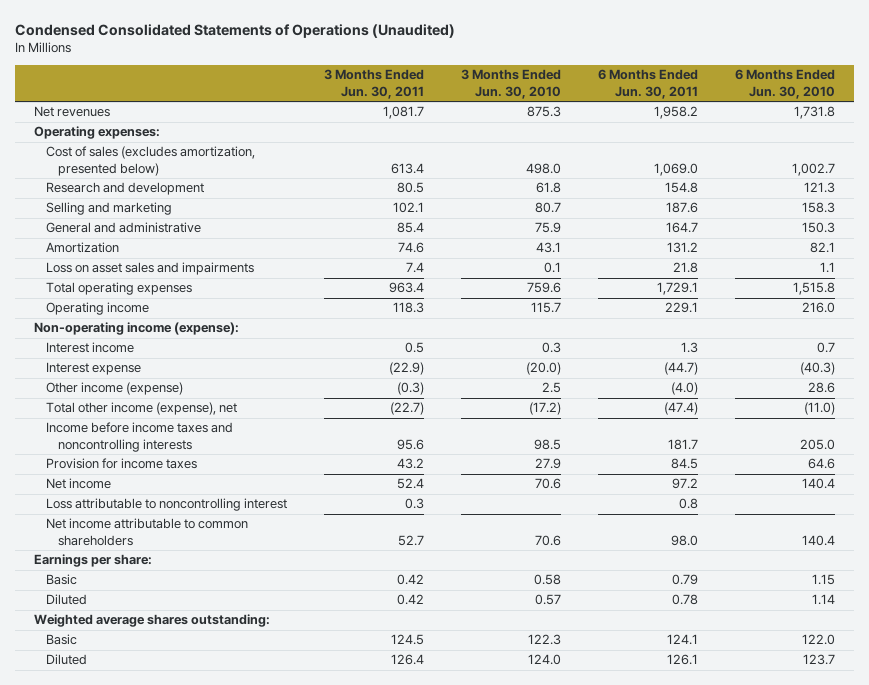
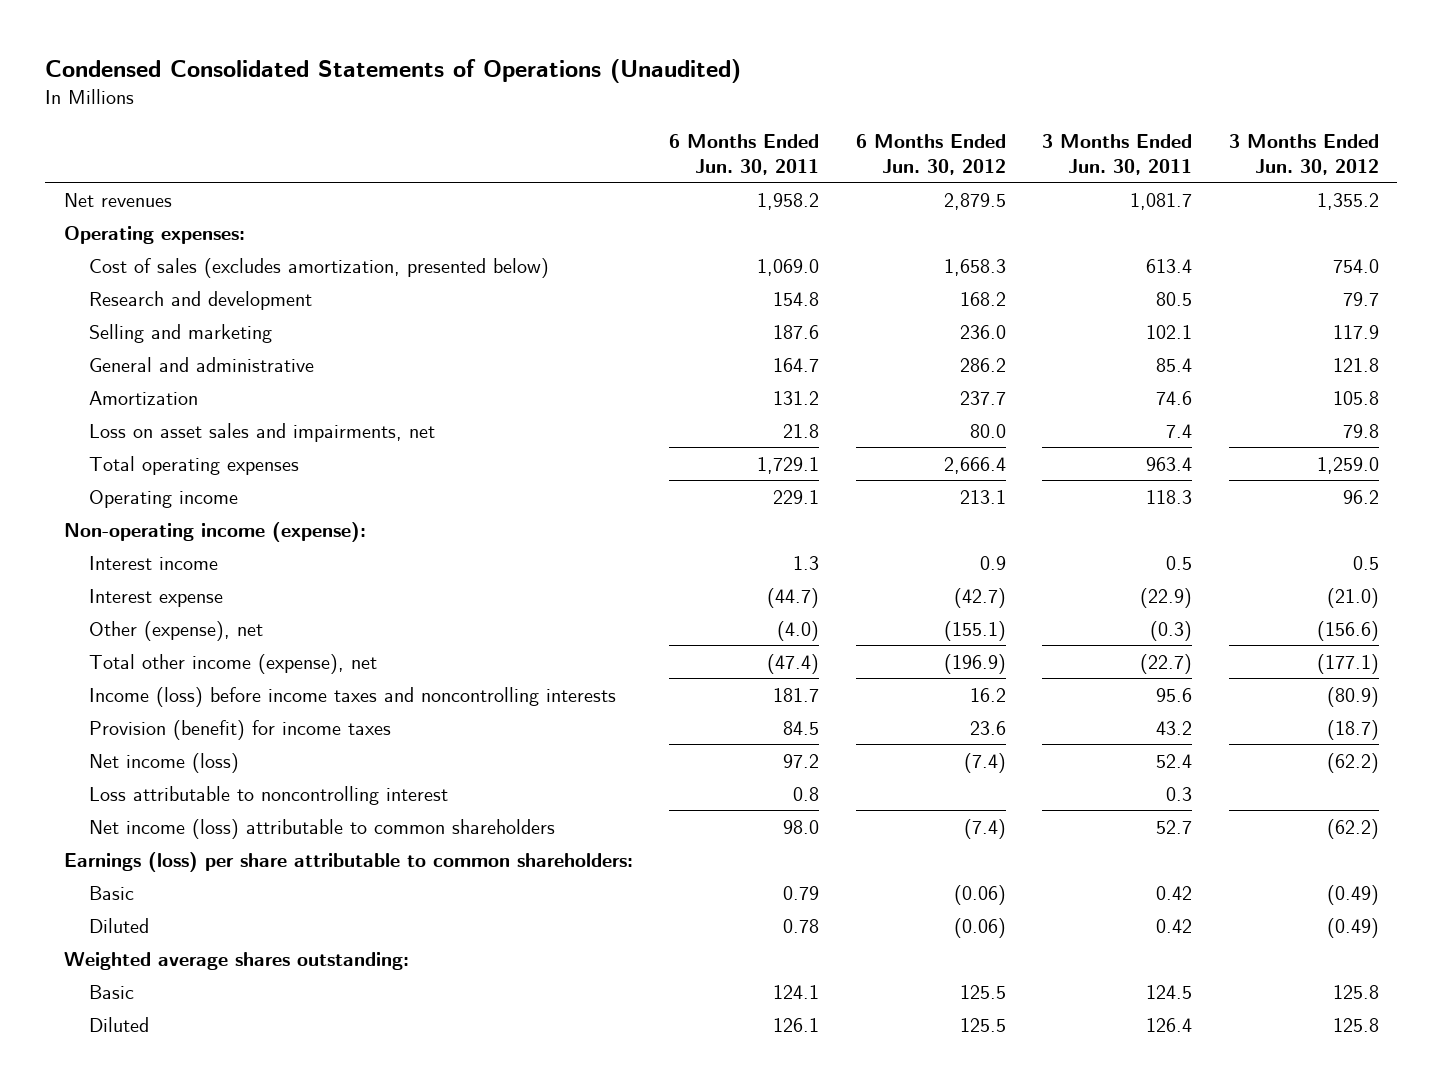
- | 3 Months Ended Jun. 30, 2011 | 3 Months Ended Jun. 30, 2010 | 6 Months Ended Jun. 30, 2011 | 6 Months Ended Jun. 30, 2010
+ | 6 Months Ended Jun. 30, 2011 | 6 Months Ended Jun. 30, 2012 | 3 Months Ended Jun. 30, 2011 | 3 Months Ended Jun. 30, 2012
- Loss on asset sales and impairments | 7.4 | 0.1 | 21.8 | 1.1
+ Loss on asset sales and impairments, net | 21.8 | 80.0 | 7.4 | 79.8
- Other income (expense) | (0.3) | 2.5 | (4.0) | 28.6
+ Other (expense), net | (4.0) | (155.1) | (0.3) | (156.6)
- Income before income taxes and noncontrolling interests | 95.6 | 98.5 | 181.7 | 205.0
- Provision for income taxes | 43.2 | 27.9 | 84.5 | 64.6
- Net income | 52.4 | 70.6 | 97.2 | 140.4
+ Income (loss) before income taxes and noncontrolling interests | 181.7 | 16.2 | 95.6 | (80.9)
+ Provision (benefit) for income taxes | 84.5 | 23.6 | 43.2 | (18.7)
+ Net income (loss) | 97.2 | (7.4) | 52.4 | (62.2)
- Net income attributable to common shareholders | 52.7 | 70.6 | 98.0 | 140.4
- Earnings per share:
+ Net income (loss) attributable to common shareholders | 98.0 | (7.4) | 52.7 | (62.2)
+ Earnings (loss) per share attributable to common shareholders:

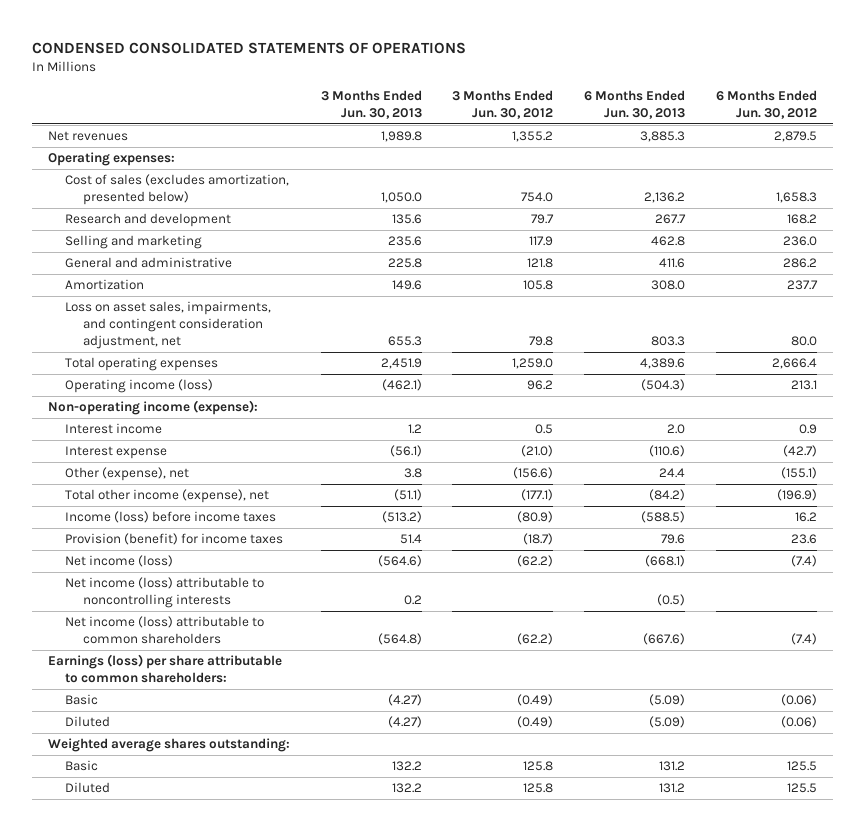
- Condensed Consolidated Statements of Operations (Unaudited)
+ CONDENSED CONSOLIDATED STATEMENTS OF OPERATIONS
- | 6 Months Ended Jun. 30, 2011 | 6 Months Ended Jun. 30, 2012 | 3 Months Ended Jun. 30, 2011 | 3 Months Ended Jun. 30, 2012
+ | 3 Months Ended Jun. 30, 2013 | 3 Months Ended Jun. 30, 2012 | 6 Months Ended Jun. 30, 2013 | 6 Months Ended Jun. 30, 2012
- Loss on asset sales and impairments, net | 21.8 | 80.0 | 7.4 | 79.8
+ Loss on asset sales, impairments, and contingent consideration adjustment, net | 655.3 | 79.8 | 803.3 | 80.0
- Operating income | 229.1 | 213.1 | 118.3 | 96.2
+ Operating income (loss) | (462.1) | 96.2 | (504.3) | 213.1
- Income (loss) before income taxes and noncontrolling interests | 181.7 | 16.2 | 95.6 | (80.9)
+ Income (loss) before income taxes | (513.2) | (80.9) | (588.5) | 16.2
- Loss attributable to noncontrolling interest | 0.8 | | 0.3 |
+ Net income (loss) attributable to noncontrolling interests | 0.2 | | (0.5) |

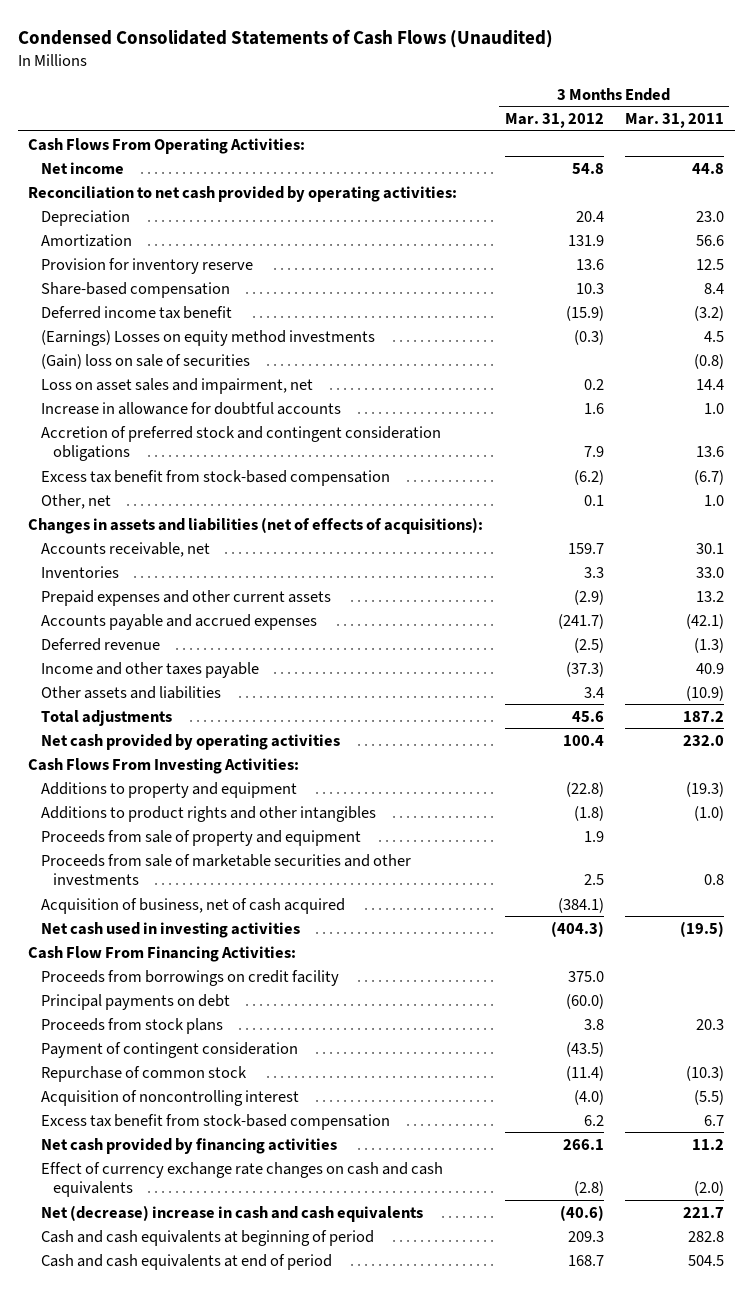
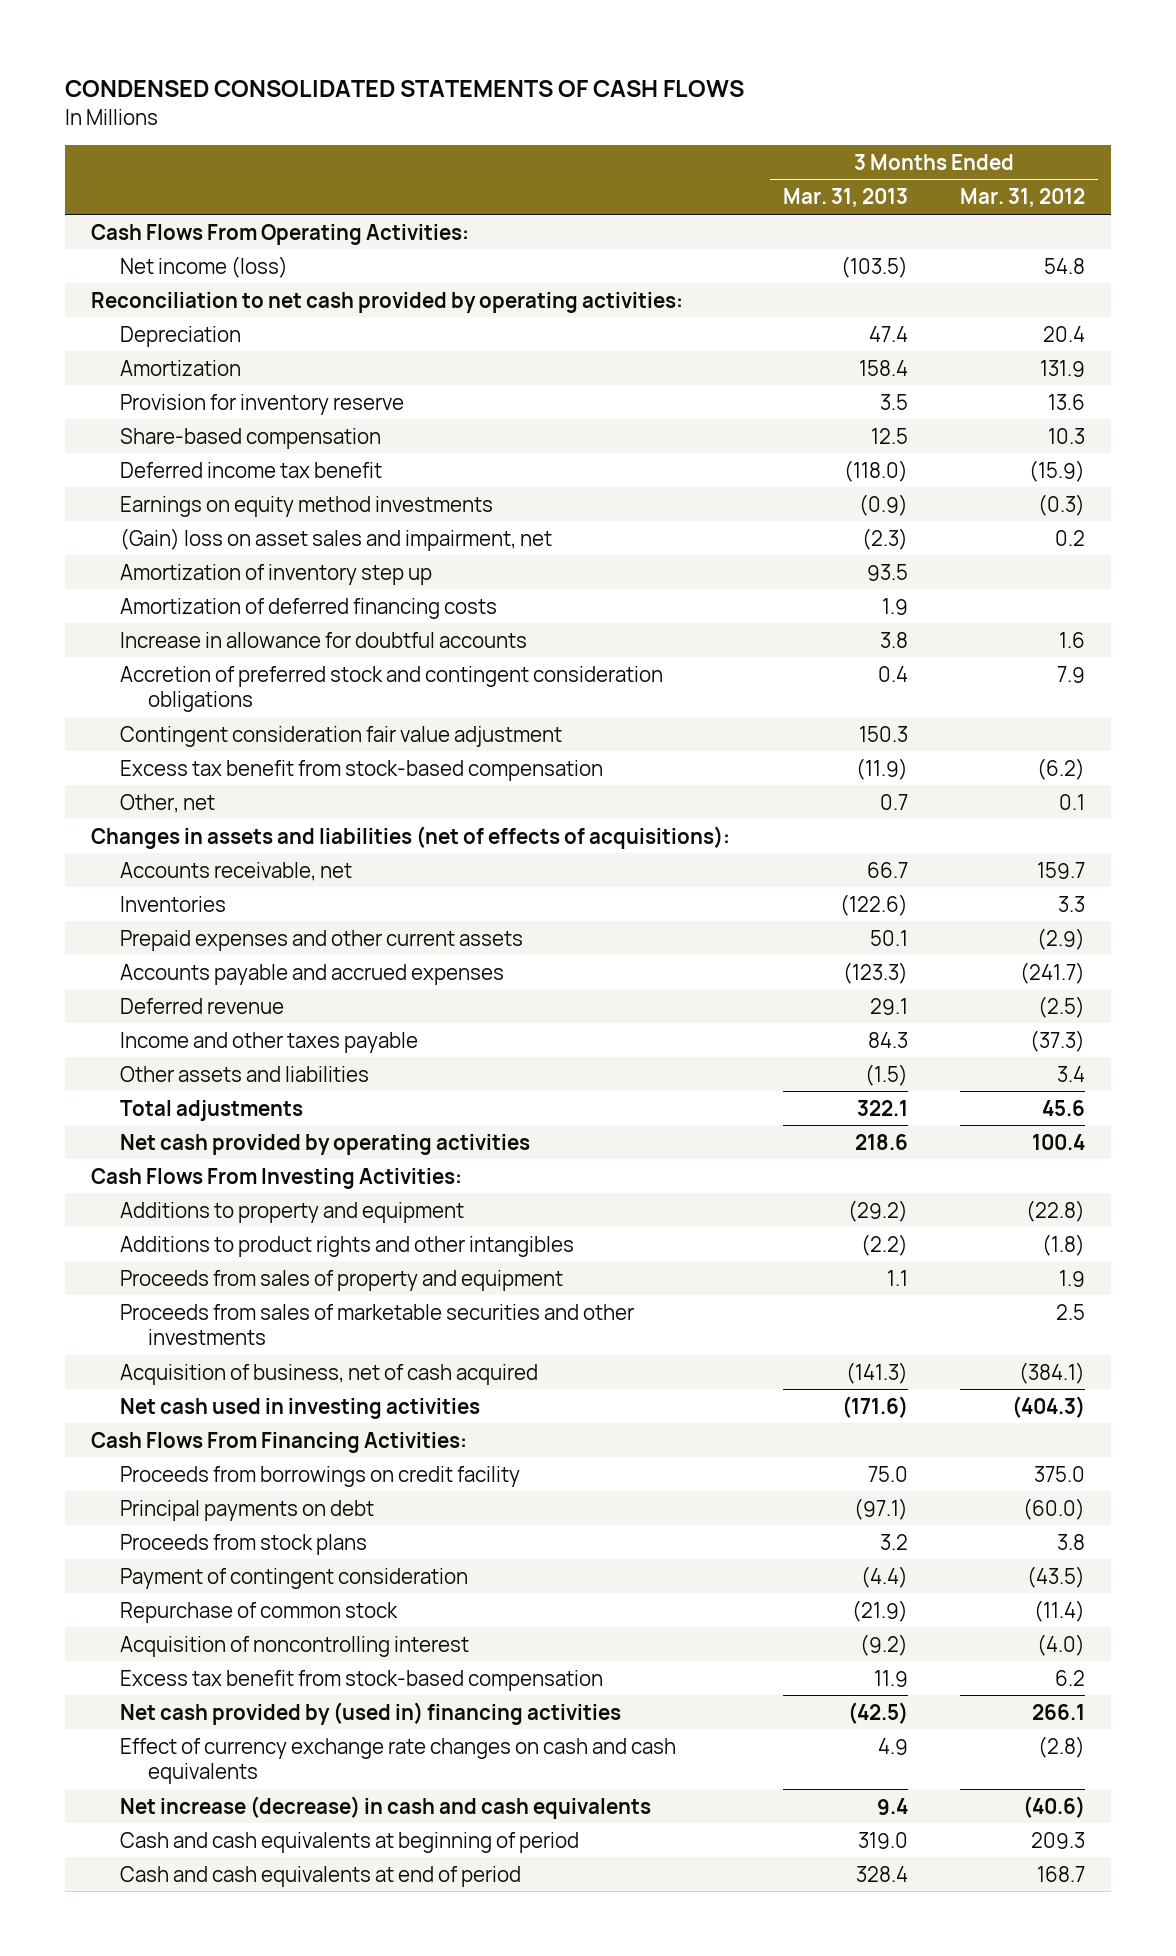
- Condensed Consolidated Statements of Cash Flows (Unaudited)
+ CONDENSED CONSOLIDATED STATEMENTS OF CASH FLOWS
- | 3 Months Ended Mar. 31, 2012 | 3 Months Ended Mar. 31, 2011
+ | 3 Months Ended Mar. 31, 2013 | 3 Months Ended Mar. 31, 2012
- Net income | 54.8 | 44.8
+ Net income (loss) | (103.5) | 54.8
- (Earnings) Losses on equity method investments | (0.3) | 4.5
- (Gain) loss on sale of securities | | (0.8)
- Loss on asset sales and impairment, net | 0.2 | 14.4
+ Earnings on equity method investments | (0.9) | (0.3)
+ (Gain) loss on asset sales and impairment, net | (2.3) | 0.2
+ Amortization of inventory step up | 93.5 |
+ Amortization of deferred financing costs | 1.9 |
+ Contingent consideration fair value adjustment | 150.3 |
- Proceeds from sale of property and equipment | 1.9 |
- Proceeds from sale of marketable securities and other investments | 2.5 | 0.8
+ Proceeds from sales of property and equipment | 1.1 | 1.9
+ Proceeds from sales of marketable securities and other investments | | 2.5
- Cash Flow From Financing Activities:
+ Cash Flows From Financing Activities:
- Net cash provided by financing activities | 266.1 | 11.2
+ Net cash provided by (used in) financing activities | (42.5) | 266.1
- Net (decrease) increase in cash and cash equivalents | (40.6) | 221.7
+ Net increase (decrease) in cash and cash equivalents | 9.4 | (40.6)

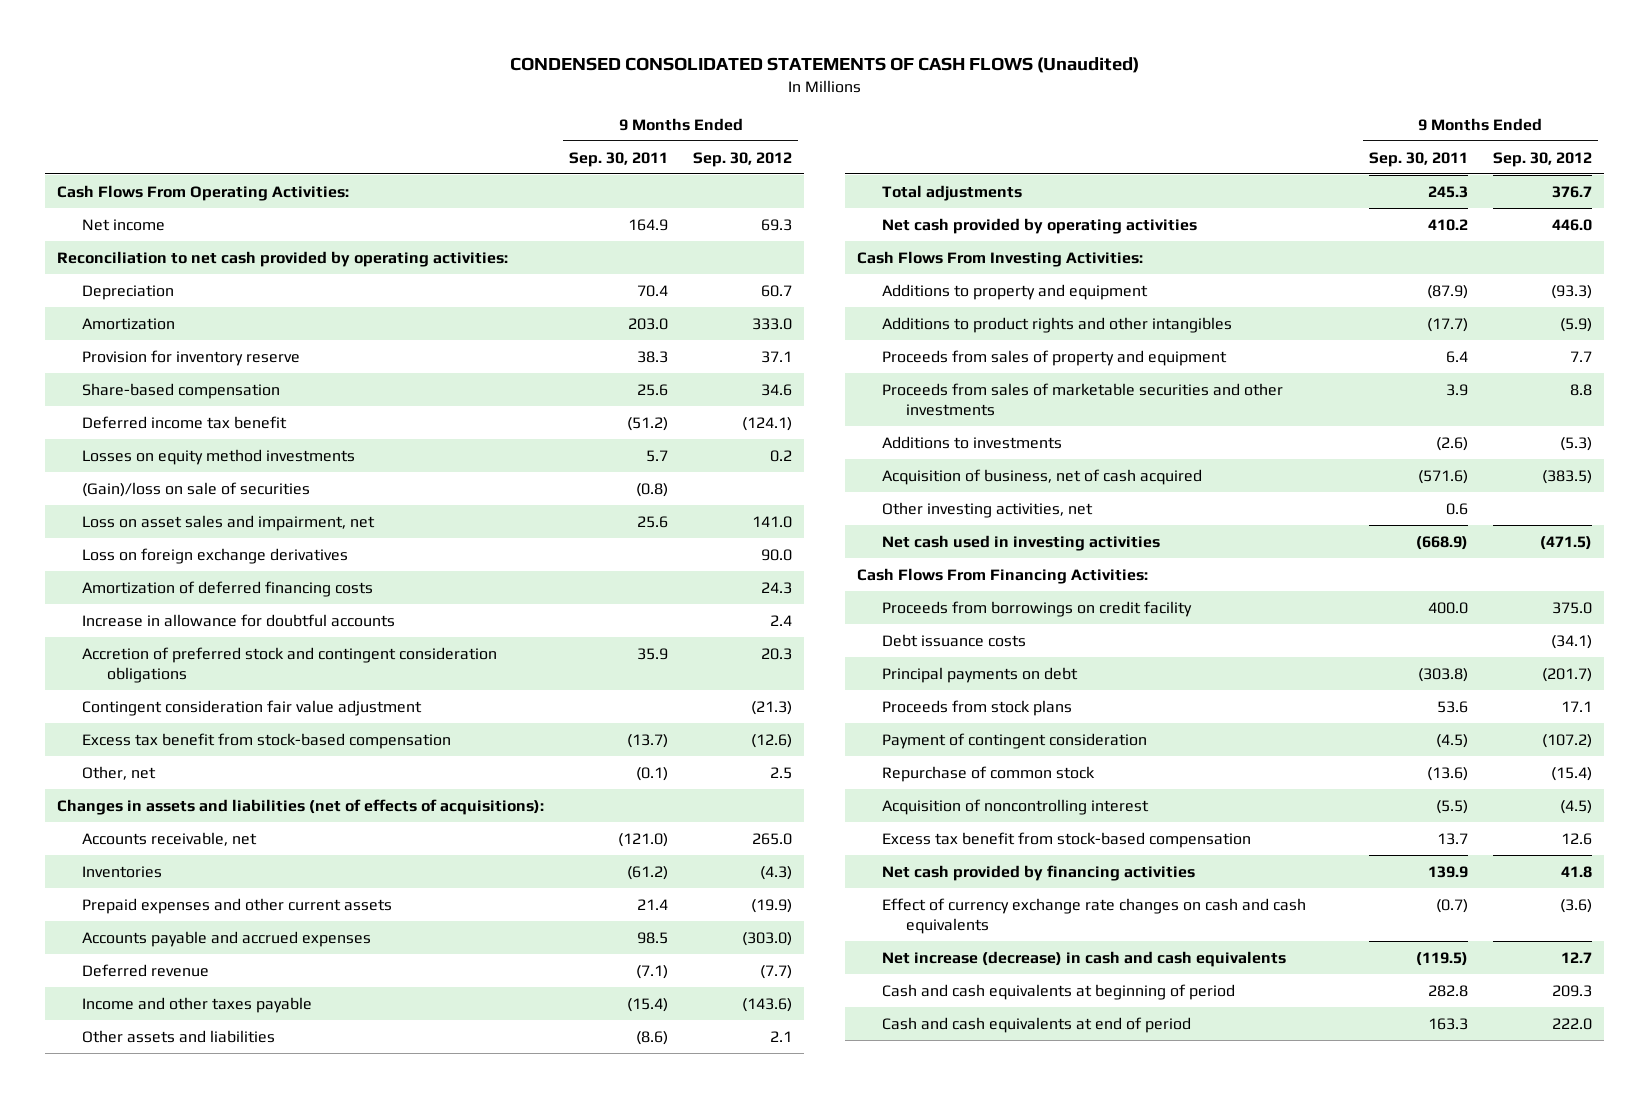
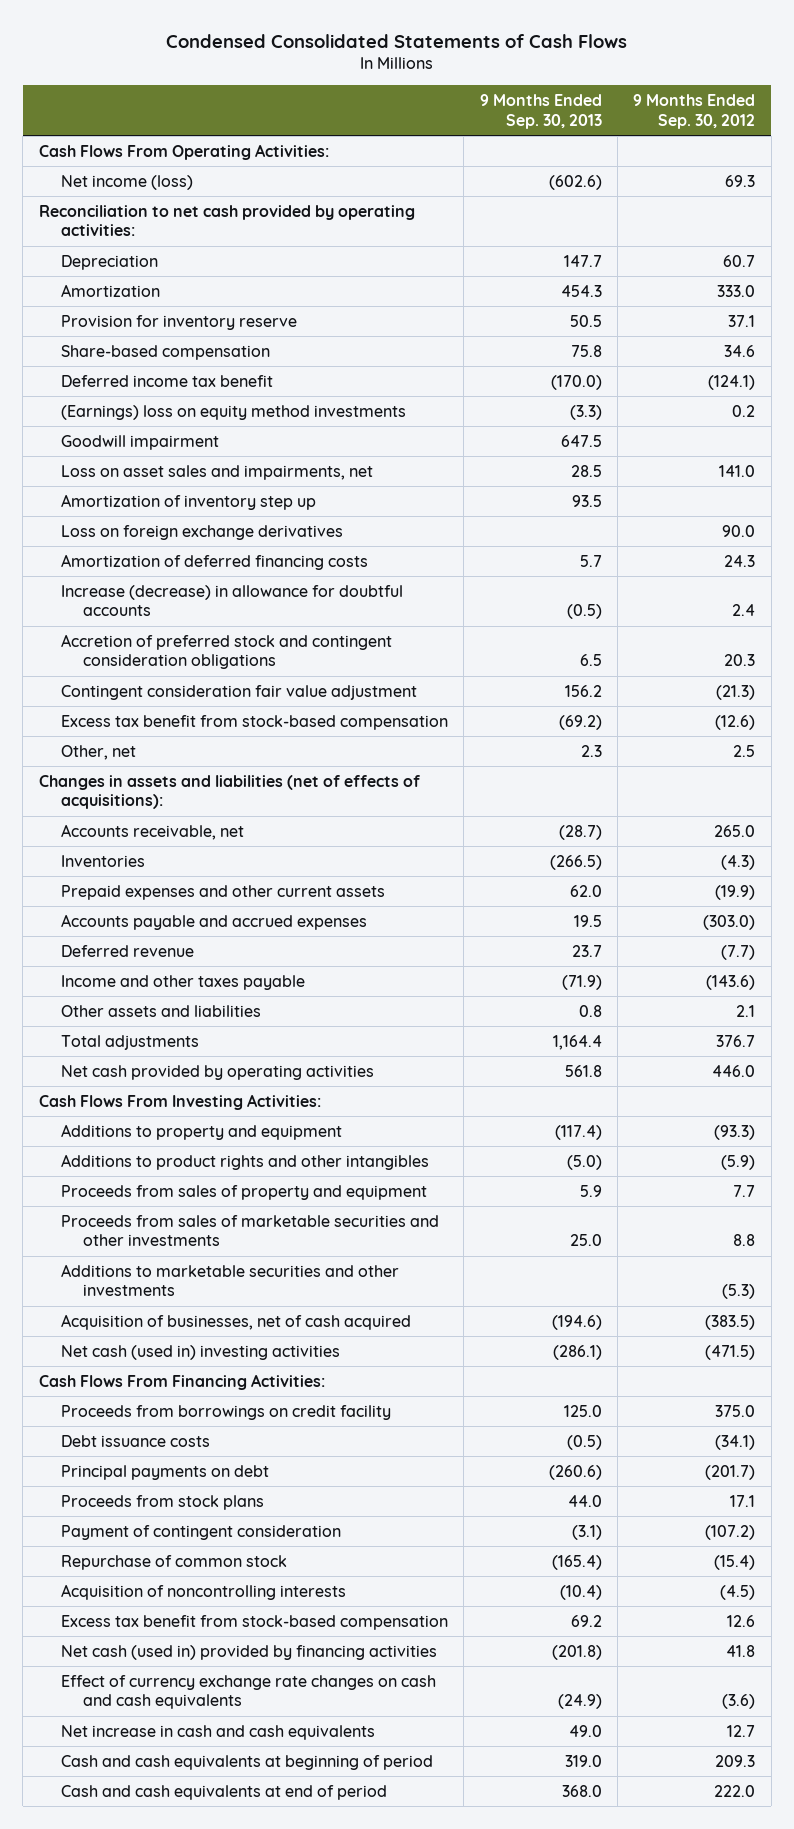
- CONDENSED CONSOLIDATED STATEMENTS OF CASH FLOWS (Unaudited)
+ Condensed Consolidated Statements of Cash Flows
- | 9 Months Ended Sep. 30, 2011 | 9 Months Ended Sep. 30, 2012
+ | 9 Months Ended Sep. 30, 2013 | 9 Months Ended Sep. 30, 2012
- Net income | 164.9 | 69.3
+ Net income (loss) | (602.6) | 69.3
- Losses on equity method investments | 5.7 | 0.2
- (Gain)/loss on sale of securities | (0.8) |
- Loss on asset sales and impairment, net | 25.6 | 141.0
+ (Earnings) loss on equity method investments | (3.3) | 0.2
+ Goodwill impairment | 647.5 |
+ Loss on asset sales and impairments, net | 28.5 | 141.0
+ Amortization of inventory step up | 93.5 |
- Increase in allowance for doubtful accounts | | 2.4
+ Increase (decrease) in allowance for doubtful accounts | (0.5) | 2.4
- Additions to investments | (2.6) | (5.3)
- Acquisition of business, net of cash acquired | (571.6) | (383.5)
- Other investing activities, net | 0.6 |
- Net cash used in investing activities | (668.9) | (471.5)
+ Additions to marketable securities and other investments | | (5.3)
+ Acquisition of businesses, net of cash acquired | (194.6) | (383.5)
+ Net cash (used in) investing activities | (286.1) | (471.5)
- Acquisition of noncontrolling interest | (5.5) | (4.5)
+ Acquisition of noncontrolling interests | (10.4) | (4.5)
- Net cash provided by financing activities | 139.9 | 41.8
+ Net cash (used in) provided by financing activities | (201.8) | 41.8
- Net increase (decrease) in cash and cash equivalents | (119.5) | 12.7
+ Net increase in cash and cash equivalents | 49.0 | 12.7

